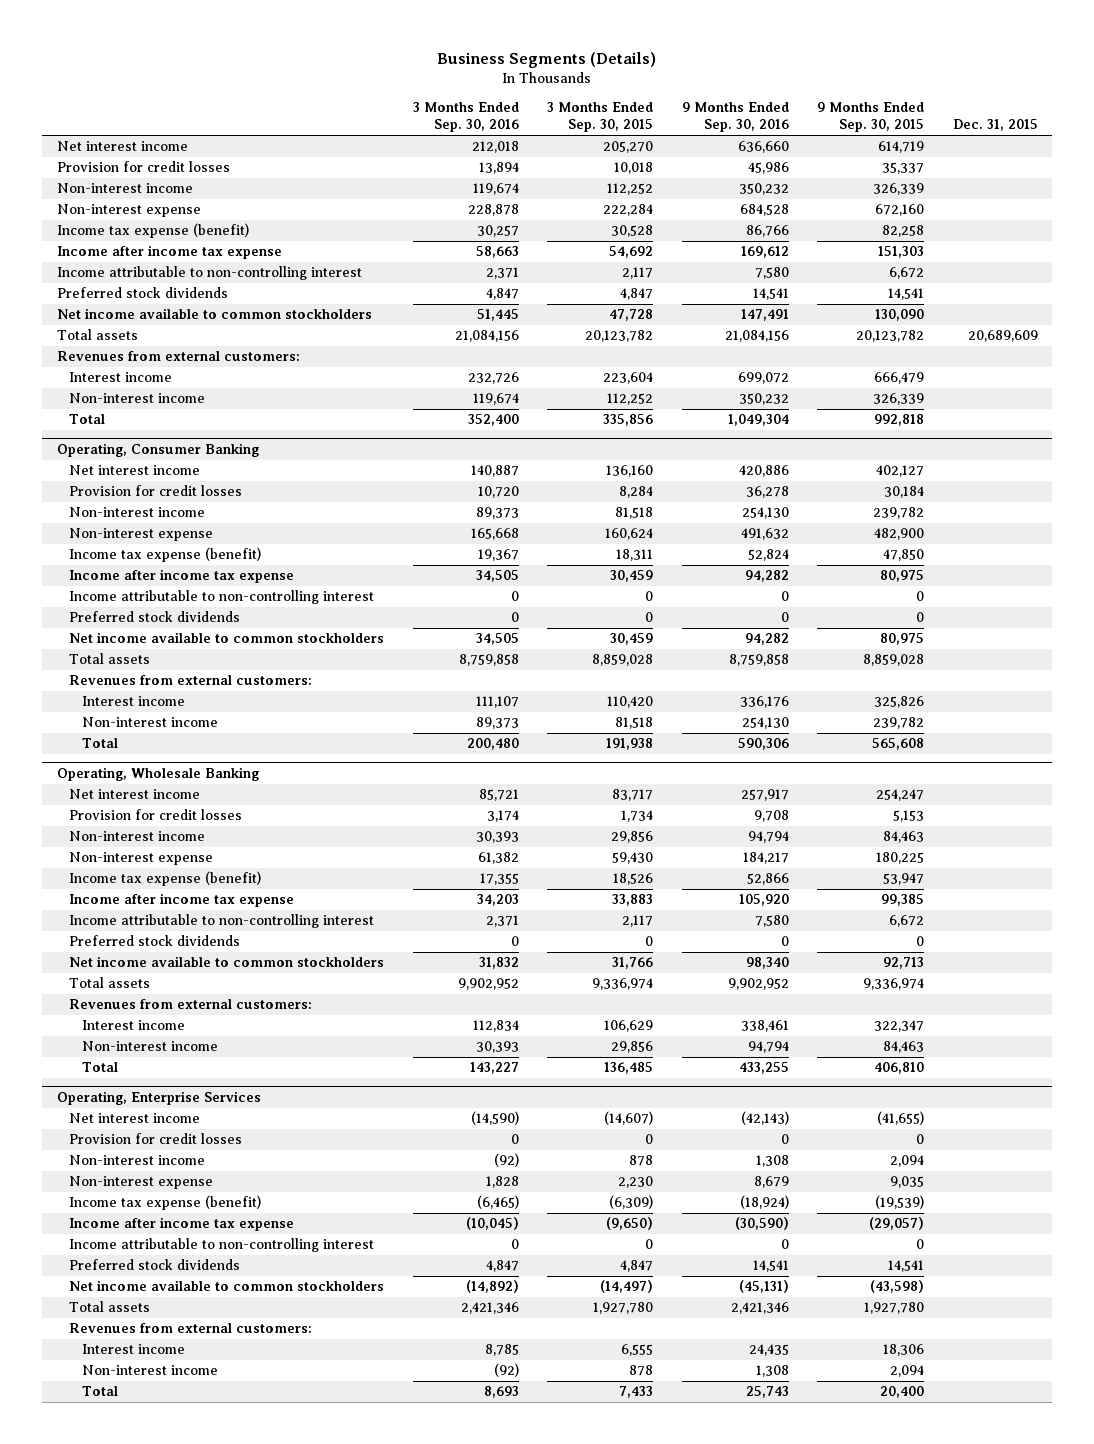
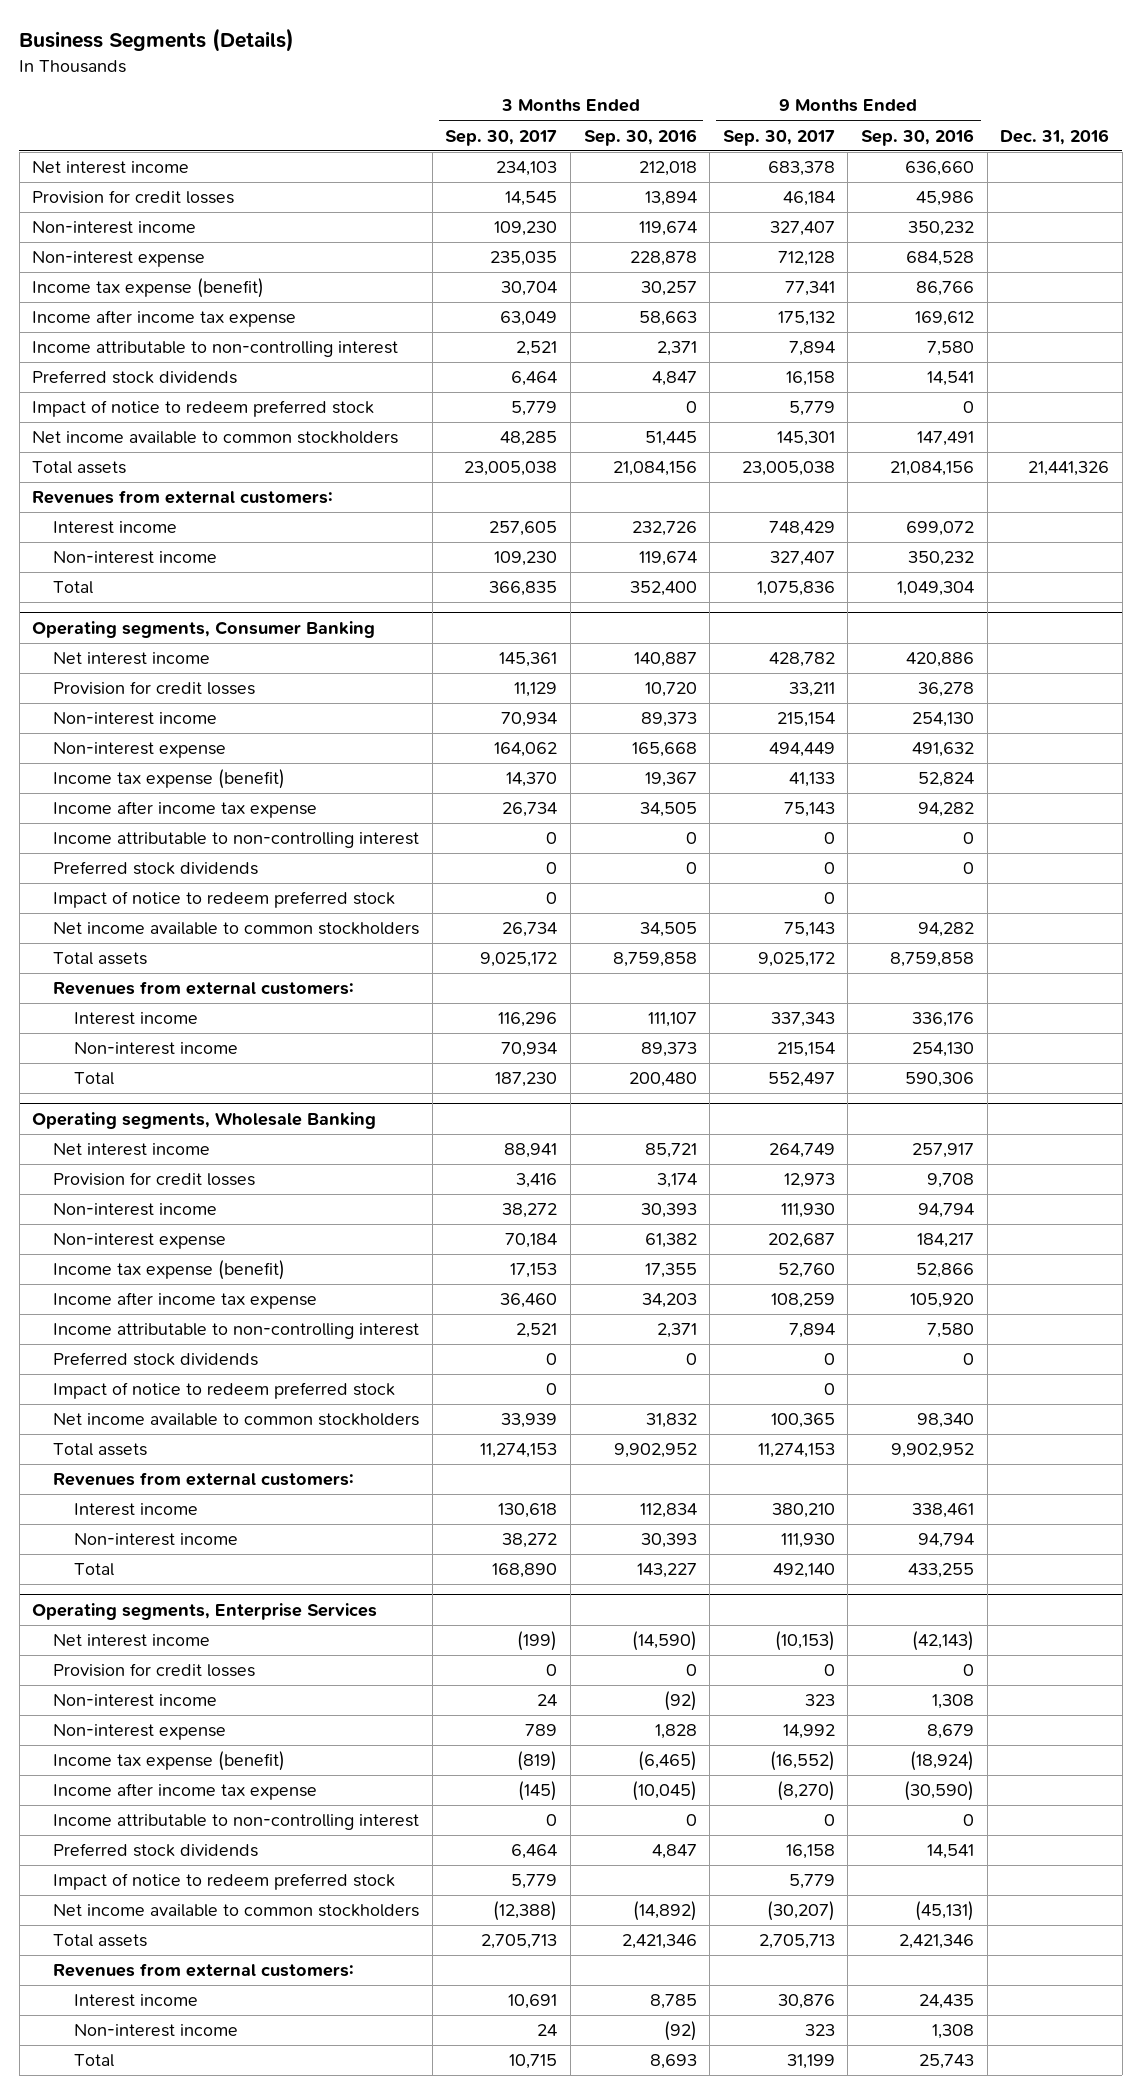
- | 3 Months Ended Sep. 30, 2016 | 3 Months Ended Sep. 30, 2015 | 9 Months Ended Sep. 30, 2016 | 9 Months Ended Sep. 30, 2015 | Dec. 31, 2015
+ | 3 Months Ended Sep. 30, 2017 | 3 Months Ended Sep. 30, 2016 | 9 Months Ended Sep. 30, 2017 | 9 Months Ended Sep. 30, 2016 | Dec. 31, 2016
+ Impact of notice to redeem preferred stock | 5,779 | 0 | 5,779 | 0 |
- Operating, Consumer Banking
+ Operating segments, Consumer Banking
+ Impact of notice to redeem preferred stock | 0 | | 0 | |
- Operating, Wholesale Banking
+ Operating segments, Wholesale Banking
+ Impact of notice to redeem preferred stock | 0 | | 0 | |
- Operating, Enterprise Services
+ Operating segments, Enterprise Services
+ Impact of notice to redeem preferred stock | 5,779 | | 5,779 | |

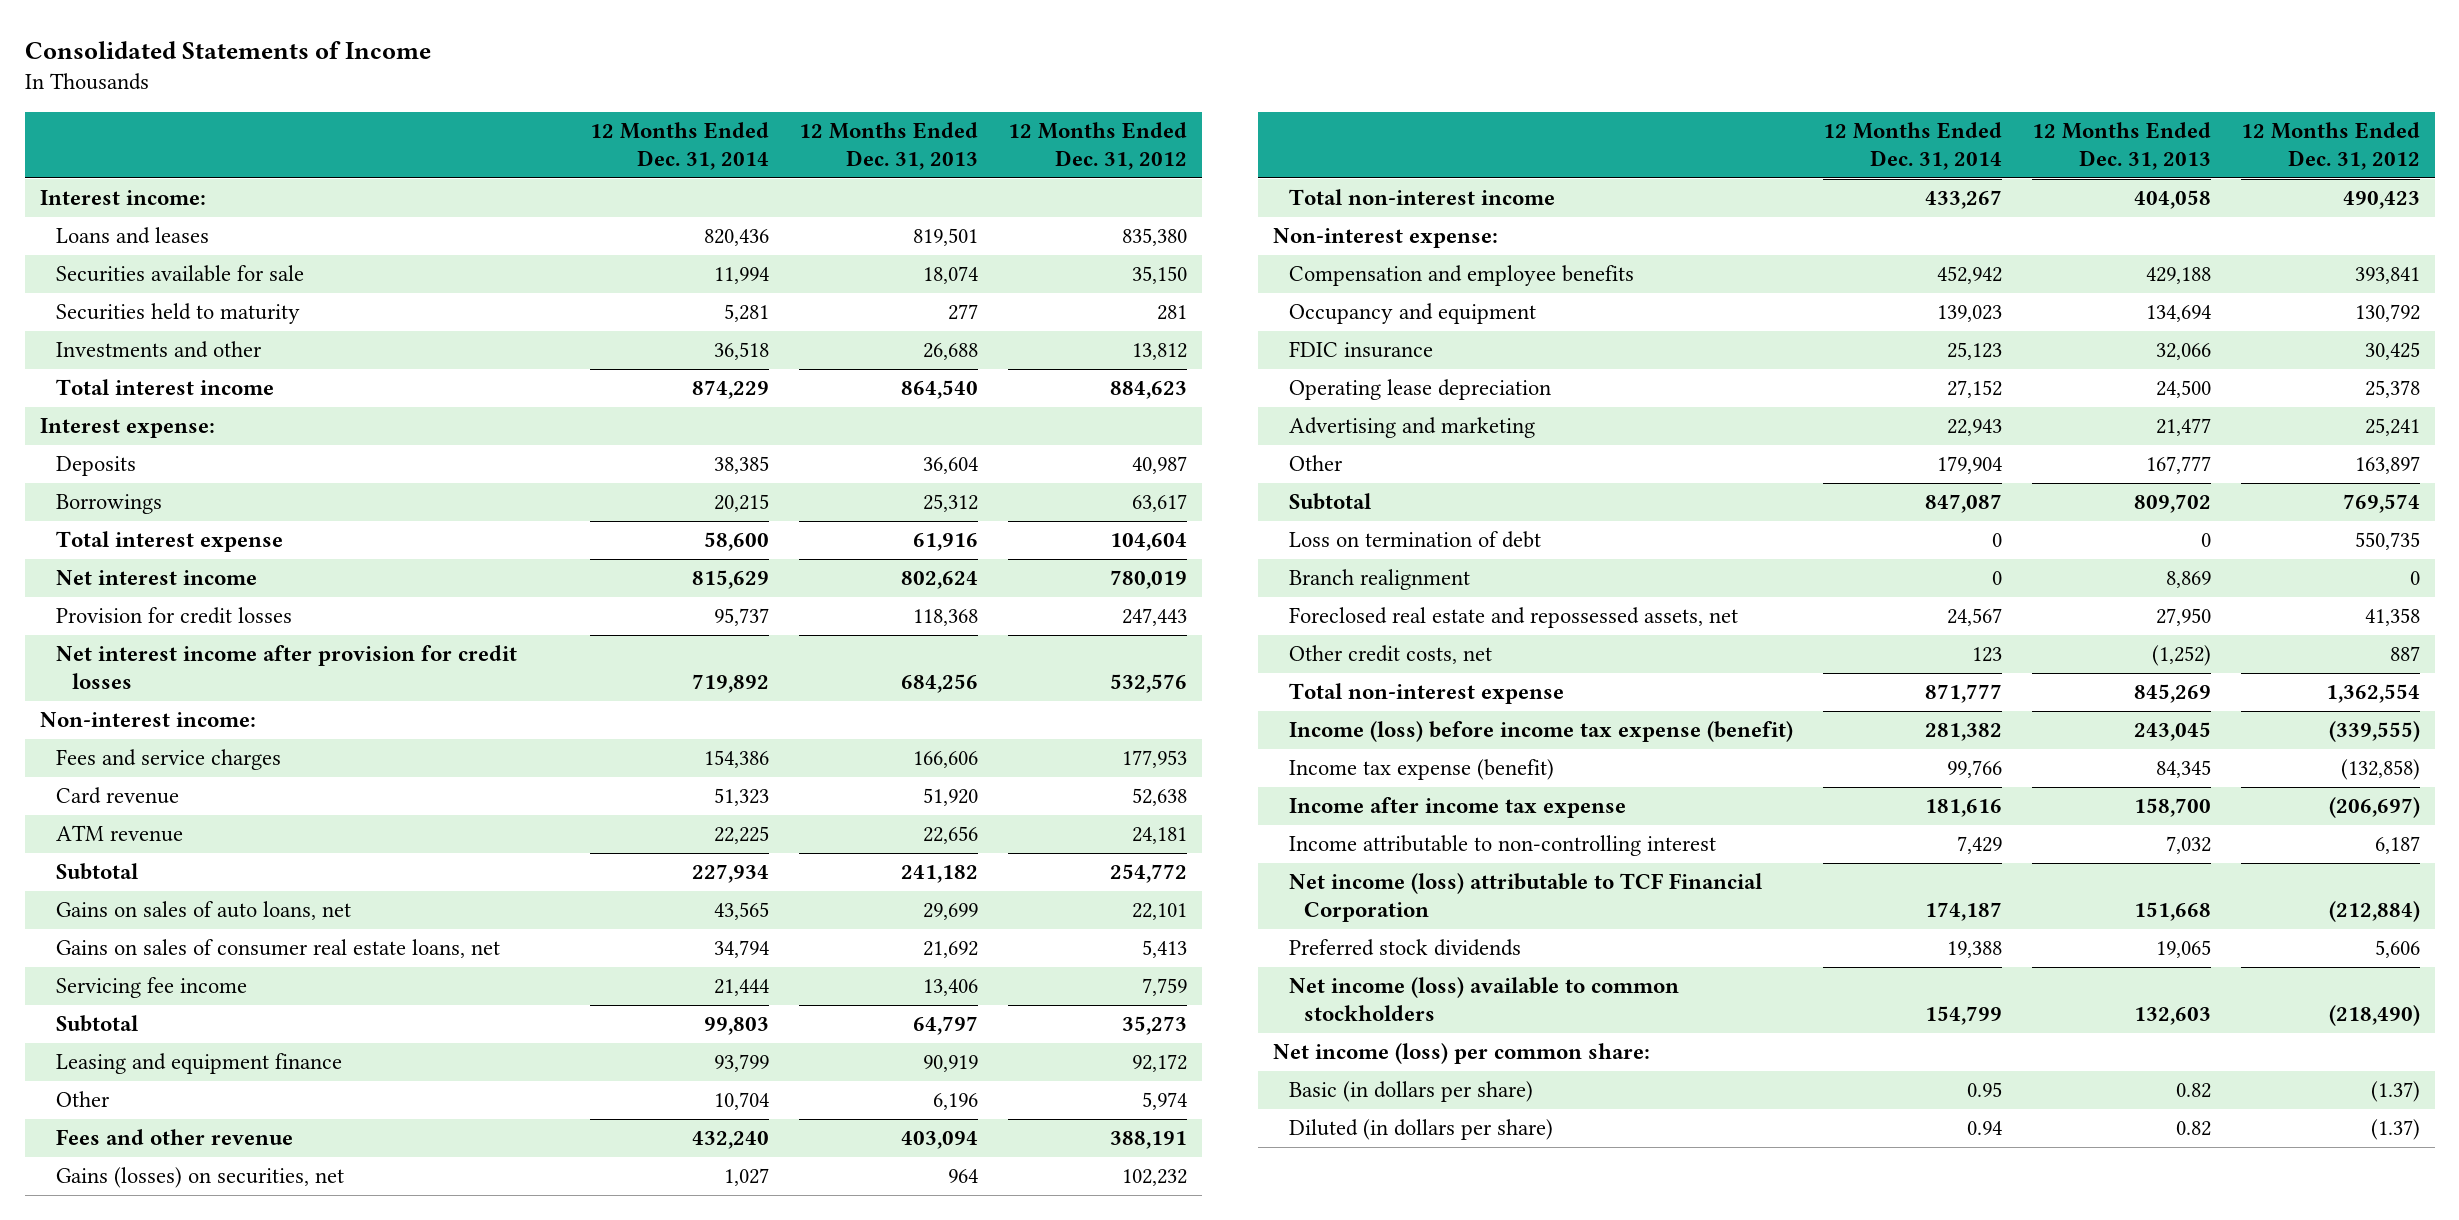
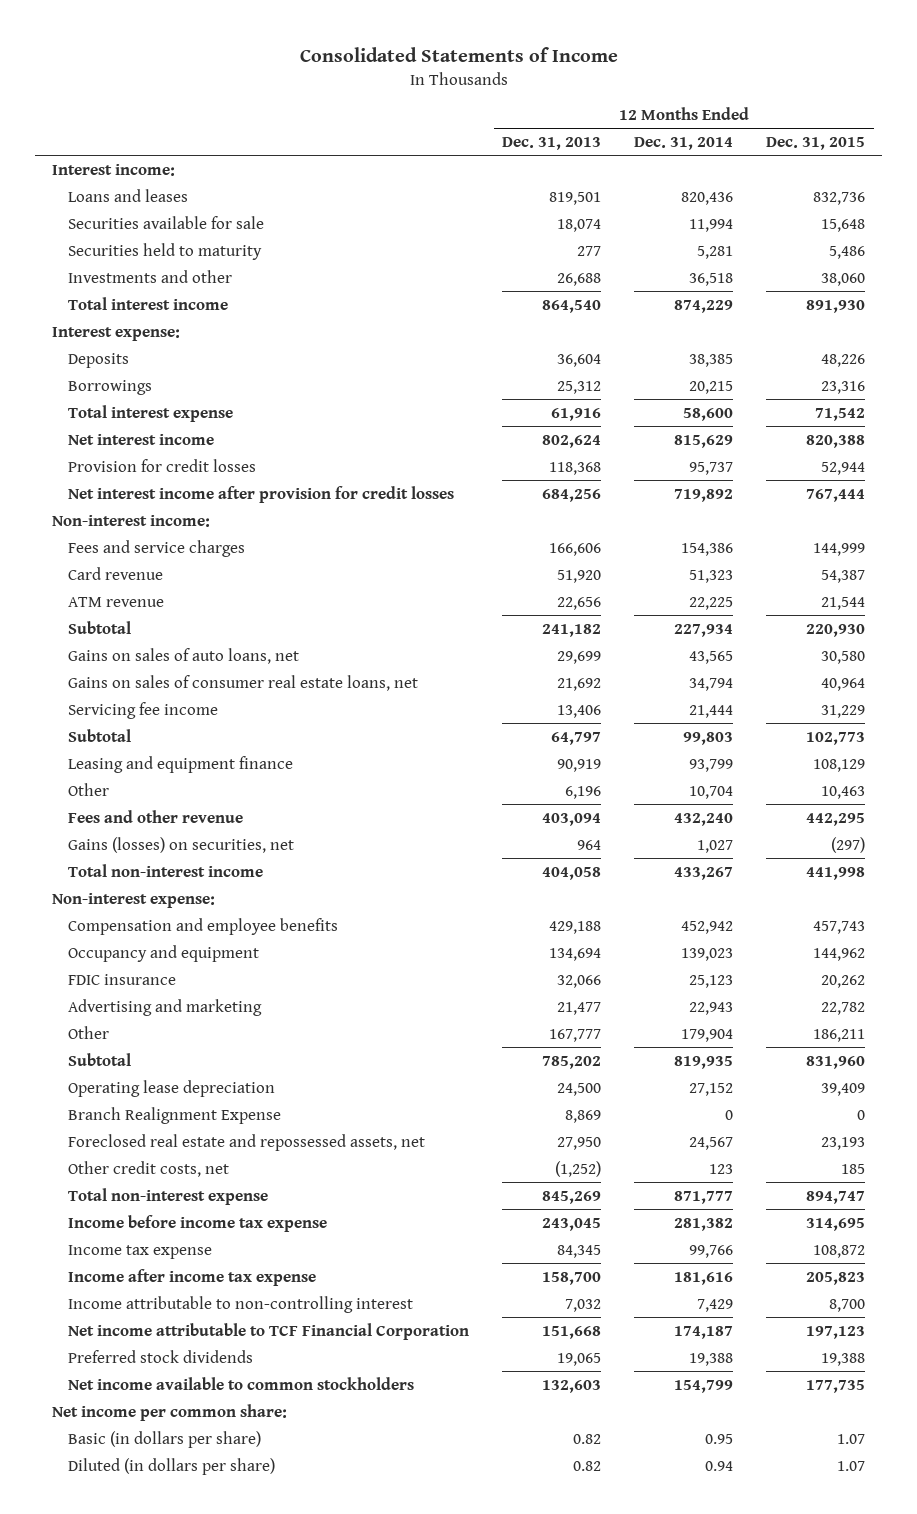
- | 12 Months Ended Dec. 31, 2014 | 12 Months Ended Dec. 31, 2013 | 12 Months Ended Dec. 31, 2012
+ | 12 Months Ended Dec. 31, 2013 | 12 Months Ended Dec. 31, 2014 | 12 Months Ended Dec. 31, 2015
- Subtotal | 847,087 | 809,702 | 769,574
- Loss on termination of debt | 0 | 0 | 550,735
- Branch realignment | 0 | 8,869 | 0
+ Subtotal | 785,202 | 819,935 | 831,960
moved down: Operating lease depreciation | 24,500 | 27,152 | 39,409
+ Branch Realignment Expense | 8,869 | 0 | 0
- Income (loss) before income tax expense (benefit) | 281,382 | 243,045 | (339,555)
- Income tax expense (benefit) | 99,766 | 84,345 | (132,858)
+ Income before income tax expense | 243,045 | 281,382 | 314,695
+ Income tax expense | 84,345 | 99,766 | 108,872
- Net income (loss) attributable to TCF Financial Corporation | 174,187 | 151,668 | (212,884)
+ Net income attributable to TCF Financial Corporation | 151,668 | 174,187 | 197,123
- Net income (loss) available to common stockholders | 154,799 | 132,603 | (218,490)
- Net income (loss) per common share:
+ Net income available to common stockholders | 132,603 | 154,799 | 177,735
+ Net income per common share:

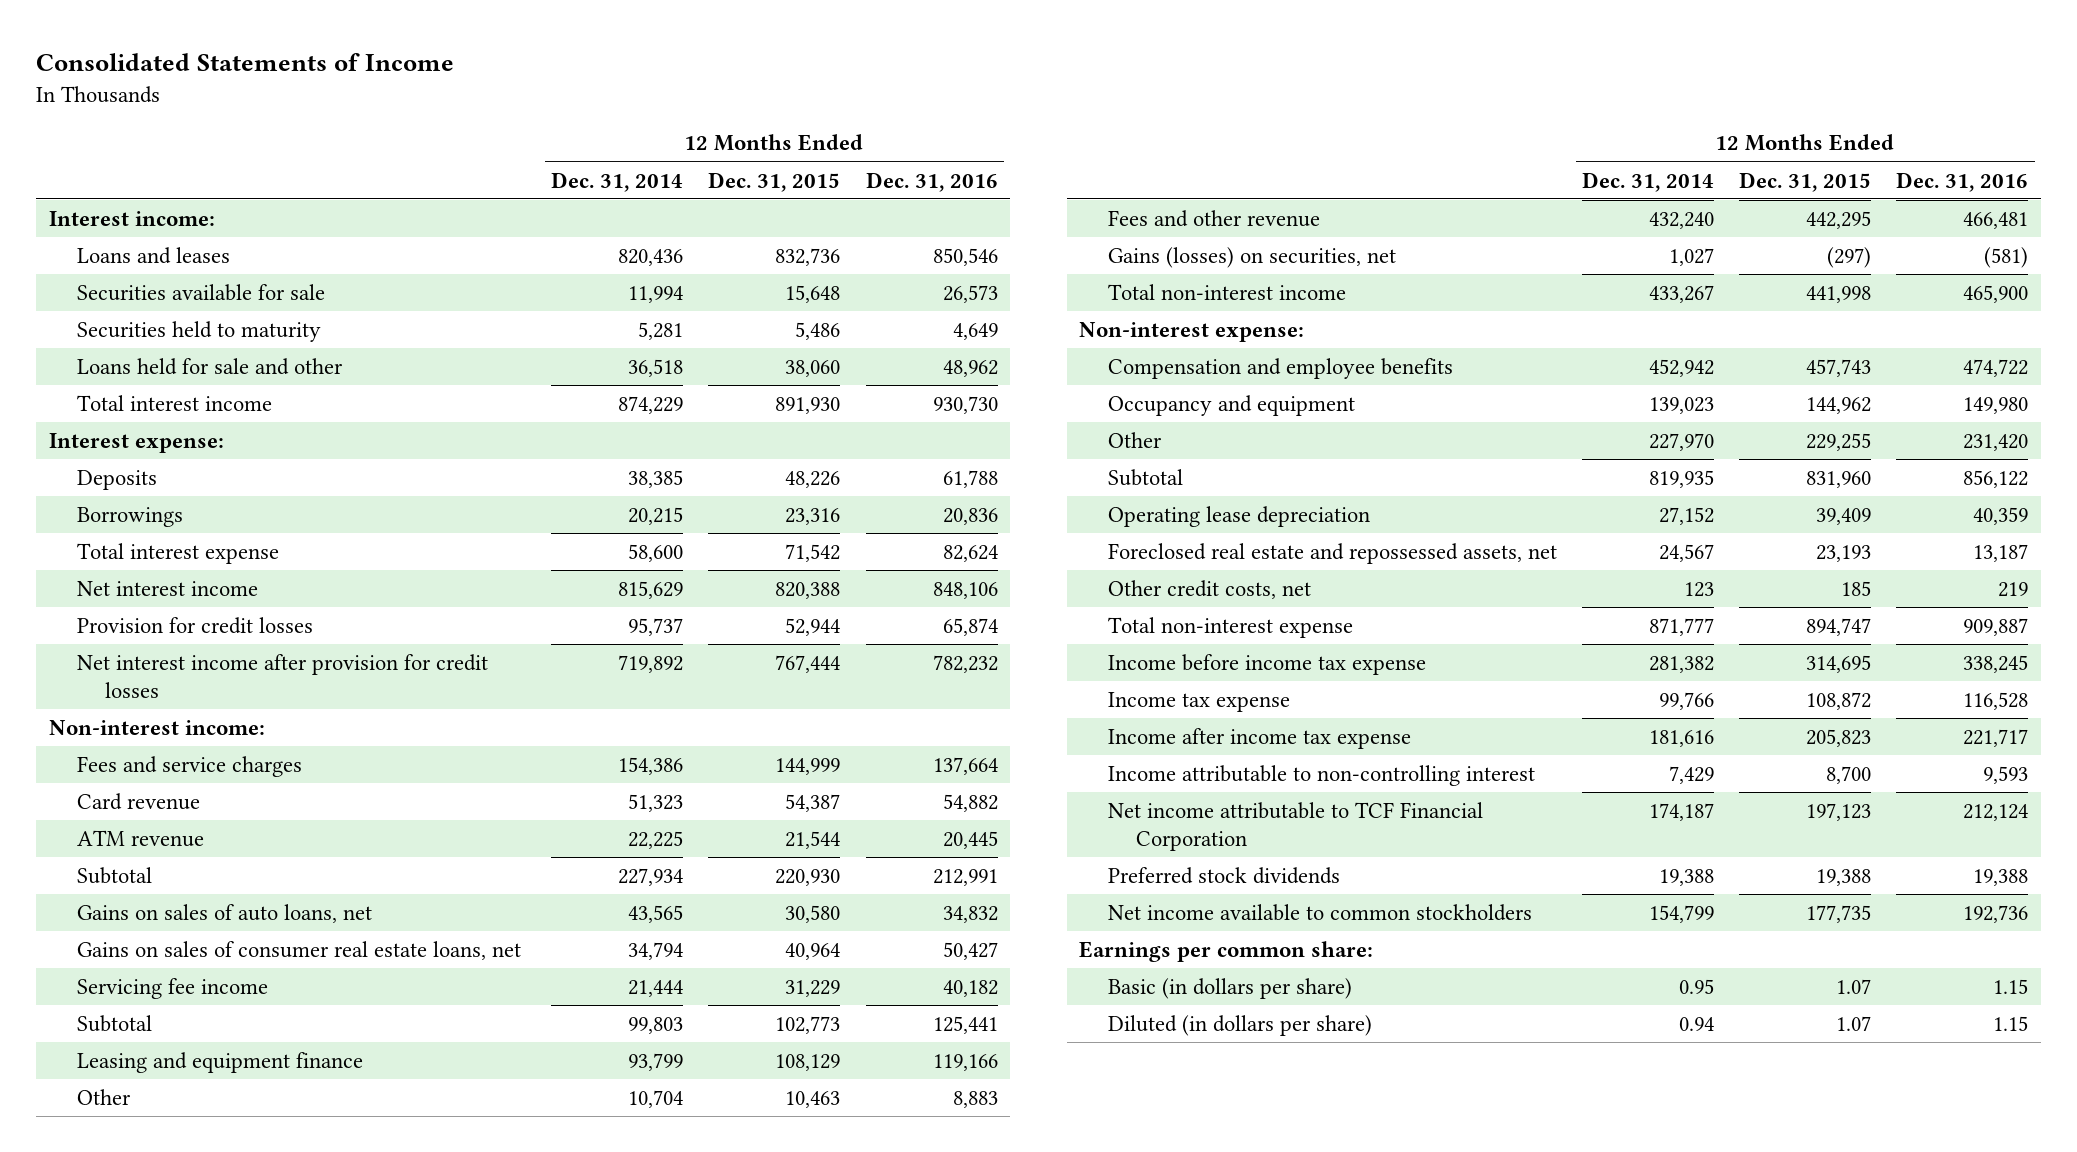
- | 12 Months Ended Dec. 31, 2013 | 12 Months Ended Dec. 31, 2014 | 12 Months Ended Dec. 31, 2015
+ | 12 Months Ended Dec. 31, 2014 | 12 Months Ended Dec. 31, 2015 | 12 Months Ended Dec. 31, 2016
- Investments and other | 26,688 | 36,518 | 38,060
+ Loans held for sale and other | 36,518 | 38,060 | 48,962
- FDIC insurance | 32,066 | 25,123 | 20,262
- Advertising and marketing | 21,477 | 22,943 | 22,782
- Other | 167,777 | 179,904 | 186,211
+ Other | 227,970 | 229,255 | 231,420
- Branch Realignment Expense | 8,869 | 0 | 0
- Net income per common share:
+ Earnings per common share:

